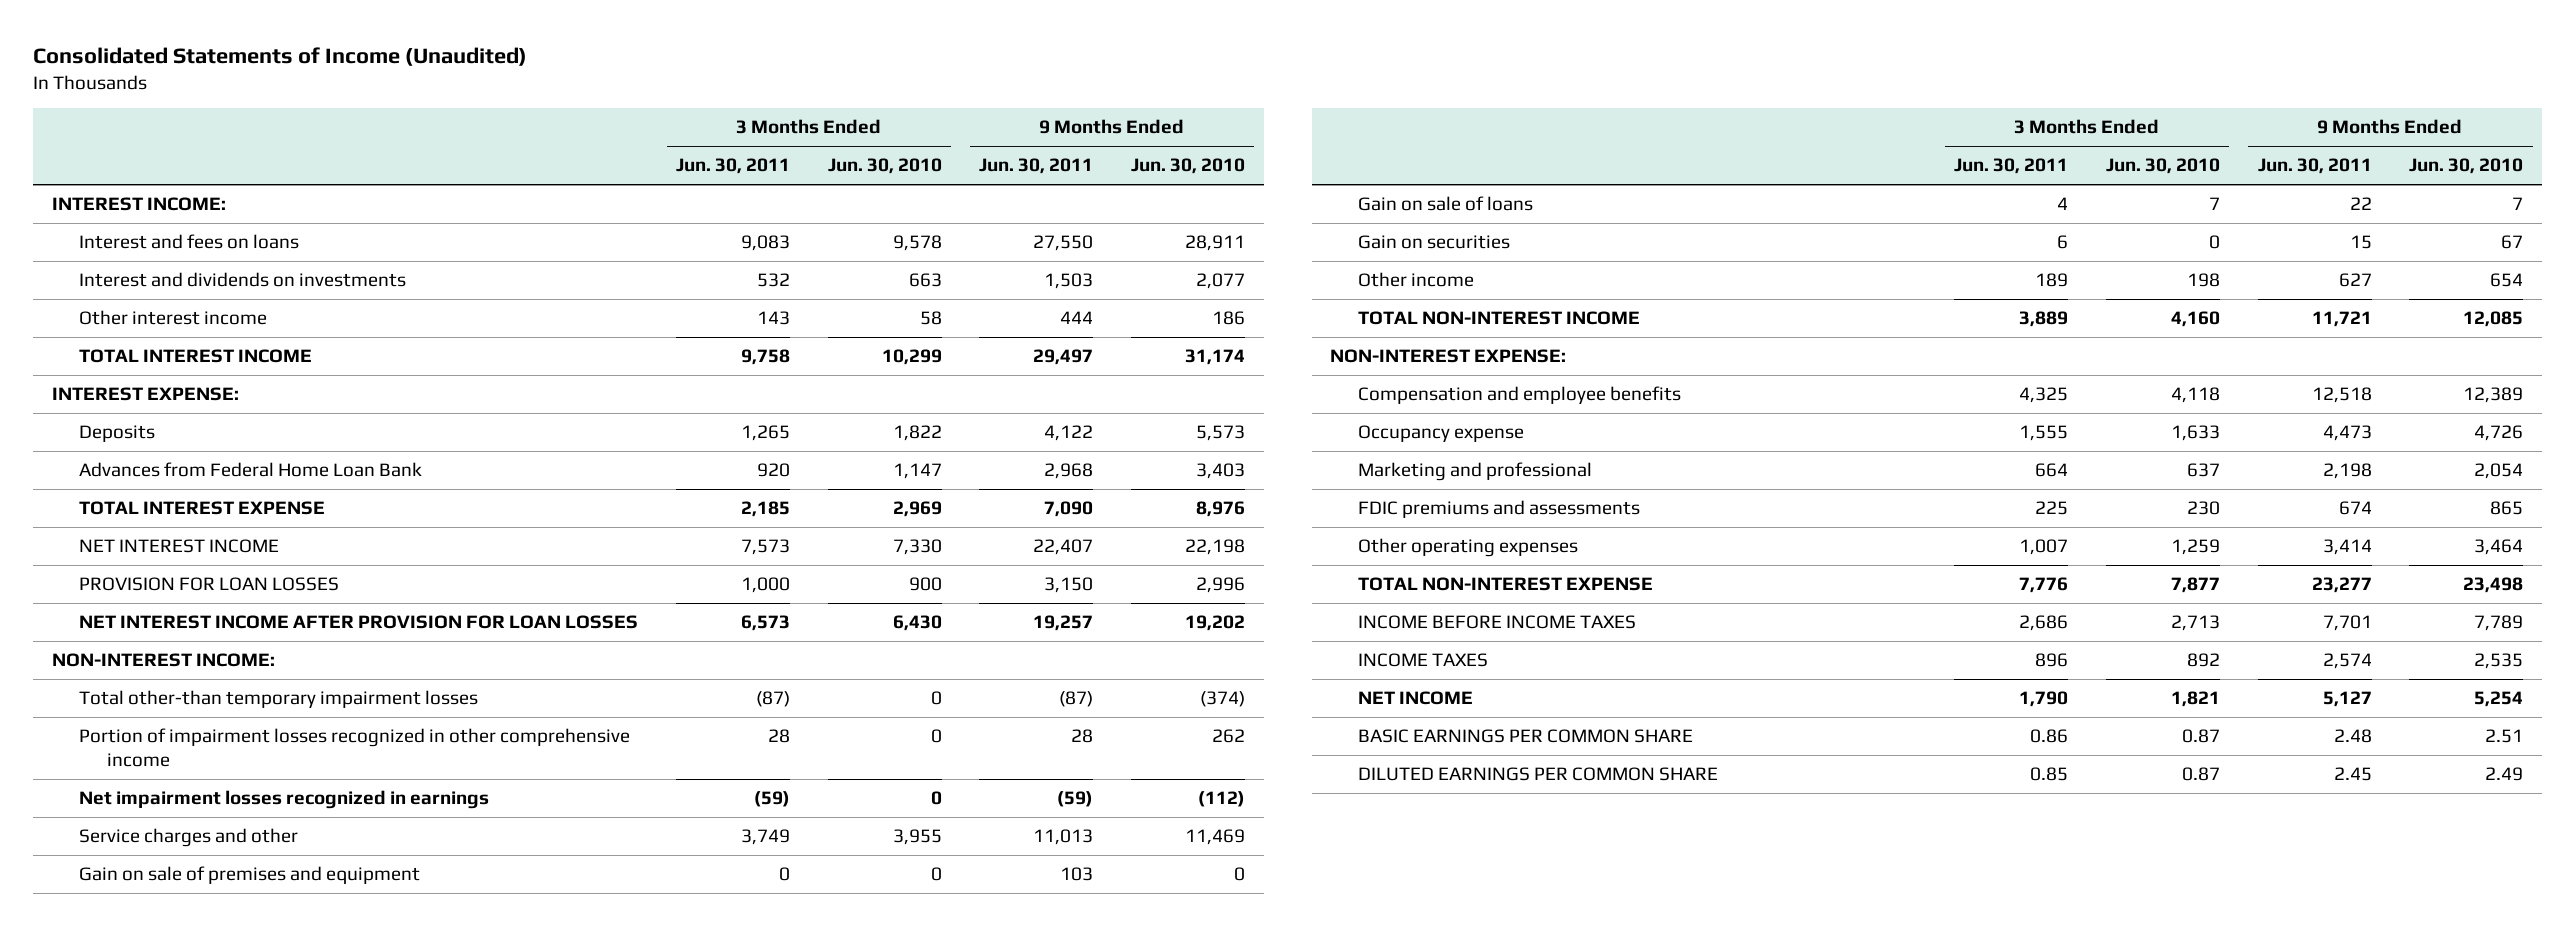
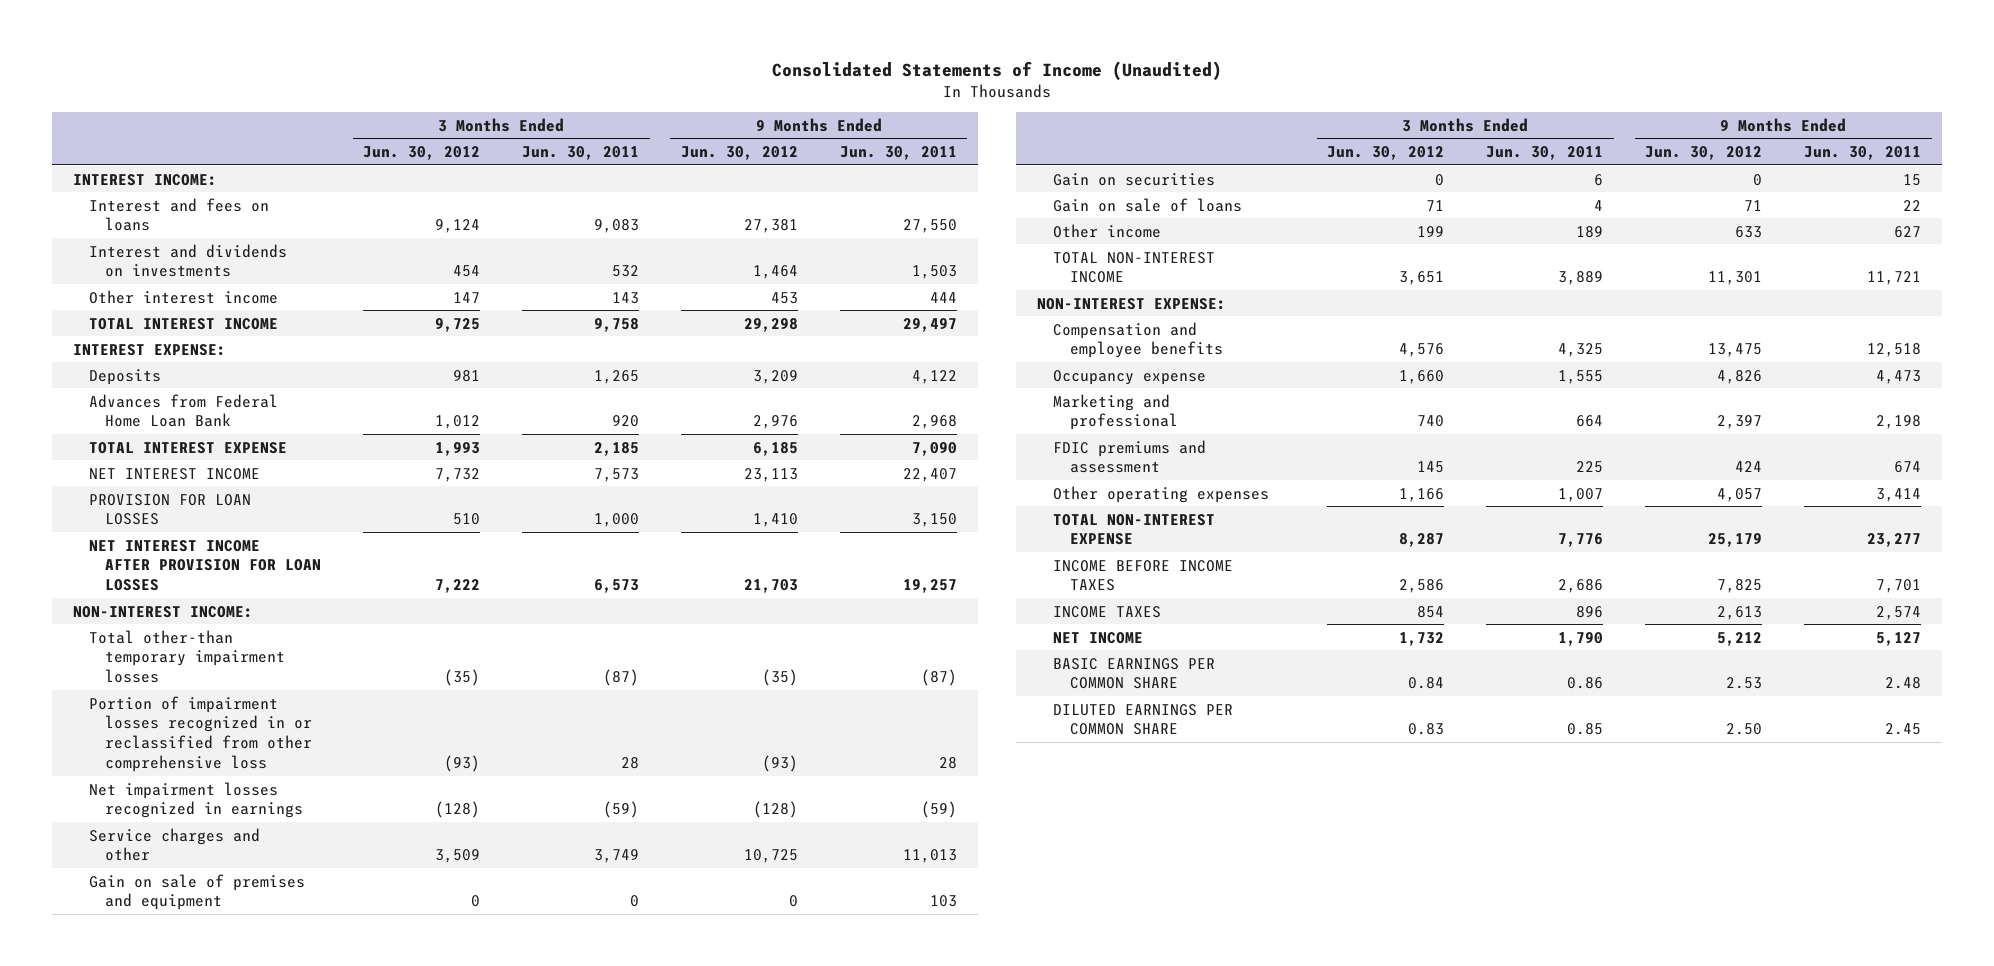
- | 3 Months Ended Jun. 30, 2011 | 3 Months Ended Jun. 30, 2010 | 9 Months Ended Jun. 30, 2011 | 9 Months Ended Jun. 30, 2010
+ | 3 Months Ended Jun. 30, 2012 | 3 Months Ended Jun. 30, 2011 | 9 Months Ended Jun. 30, 2012 | 9 Months Ended Jun. 30, 2011
- Portion of impairment losses recognized in other comprehensive income | 28 | 0 | 28 | 262
+ Portion of impairment losses recognized in or reclassified from other comprehensive loss | (93) | 28 | (93) | 28
moved down: Gain on sale of loans | 71 | 4 | 71 | 22
- FDIC premiums and assessments | 225 | 230 | 674 | 865
+ FDIC premiums and assessment | 145 | 225 | 424 | 674

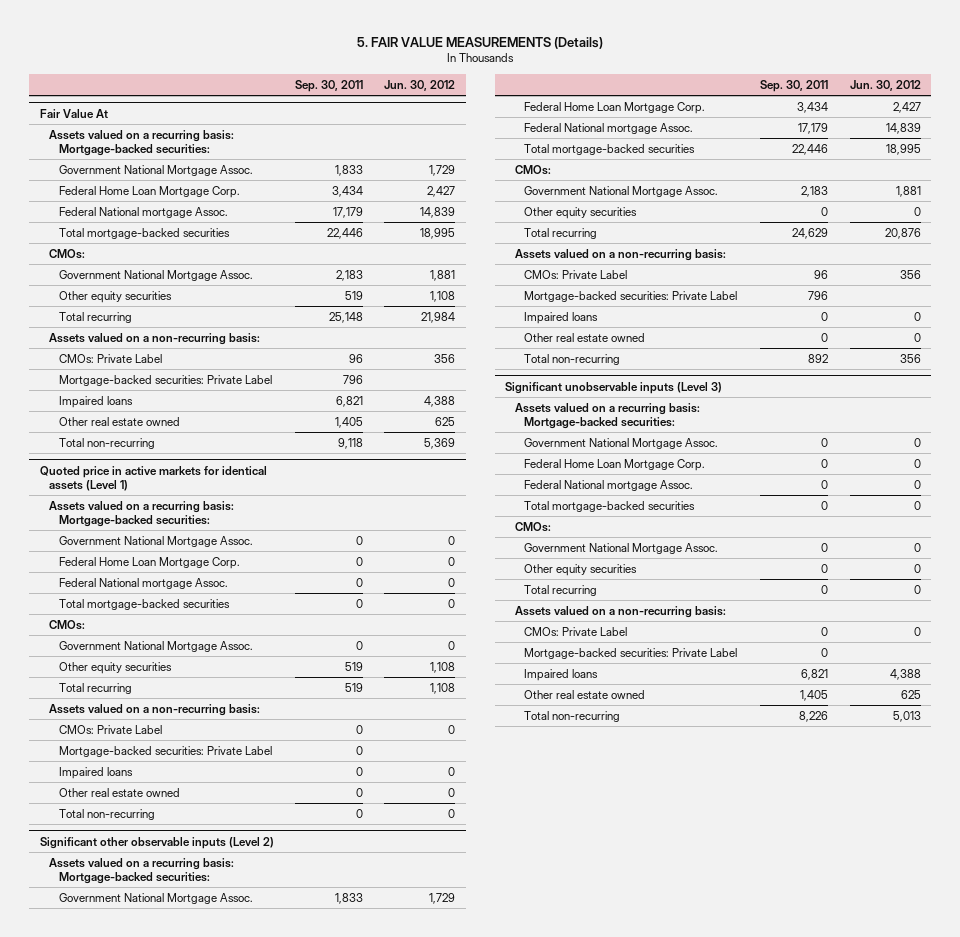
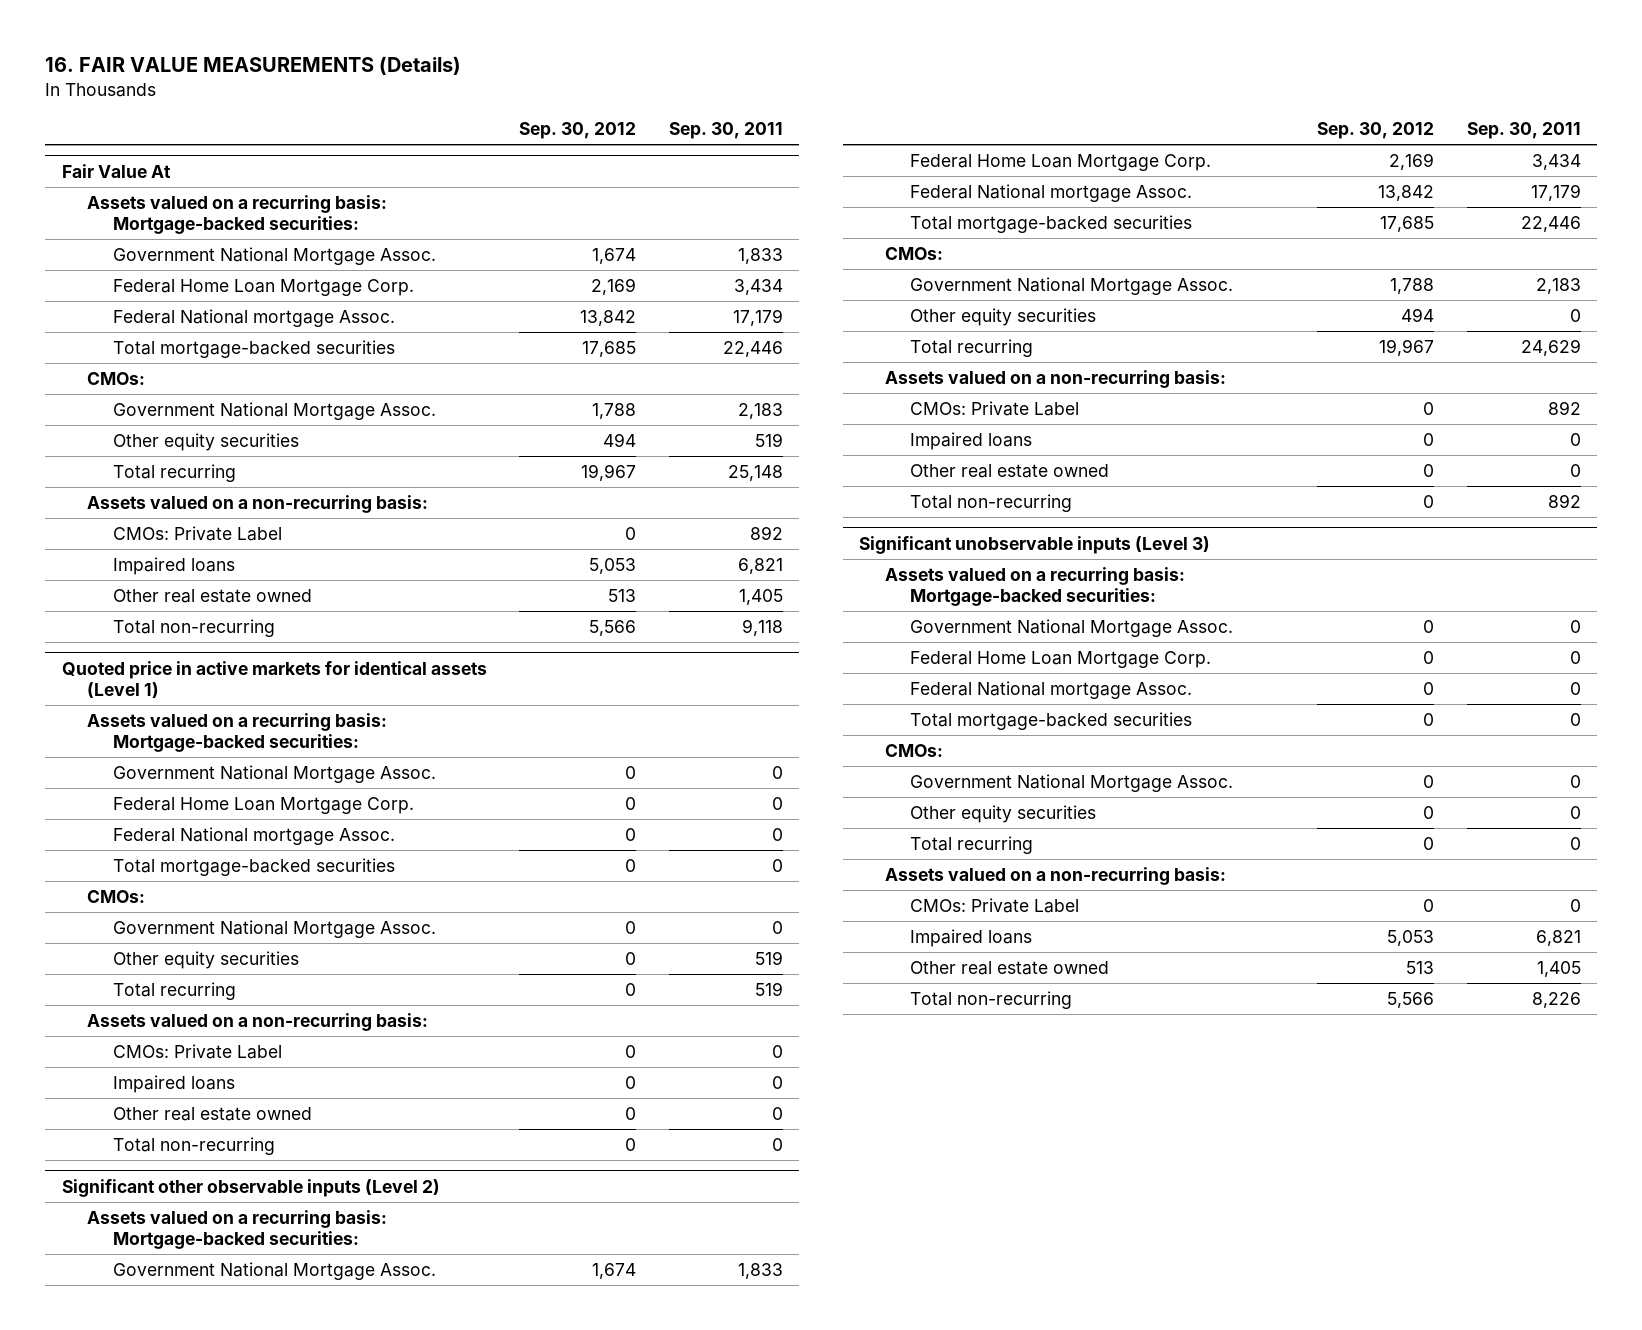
- 5. FAIR VALUE MEASUREMENTS (Details)
+ 16. FAIR VALUE MEASUREMENTS (Details)
- | Sep. 30, 2011 | Jun. 30, 2012
+ | Sep. 30, 2012 | Sep. 30, 2011
@ Fair Value At
- CMOs: Private Label | 96 | 356
- Mortgage-backed securities: Private Label | 796 |
+ CMOs: Private Label | 0 | 892
@ Quoted price in active markets for identical assets (Level 1)
- Mortgage-backed securities: Private Label | 0 |
@ Significant other observable inputs (Level 2)
- CMOs: Private Label | 96 | 356
- Mortgage-backed securities: Private Label | 796 |
+ CMOs: Private Label | 0 | 892
@ Significant unobservable inputs (Level 3)
- Mortgage-backed securities: Private Label | 0 |

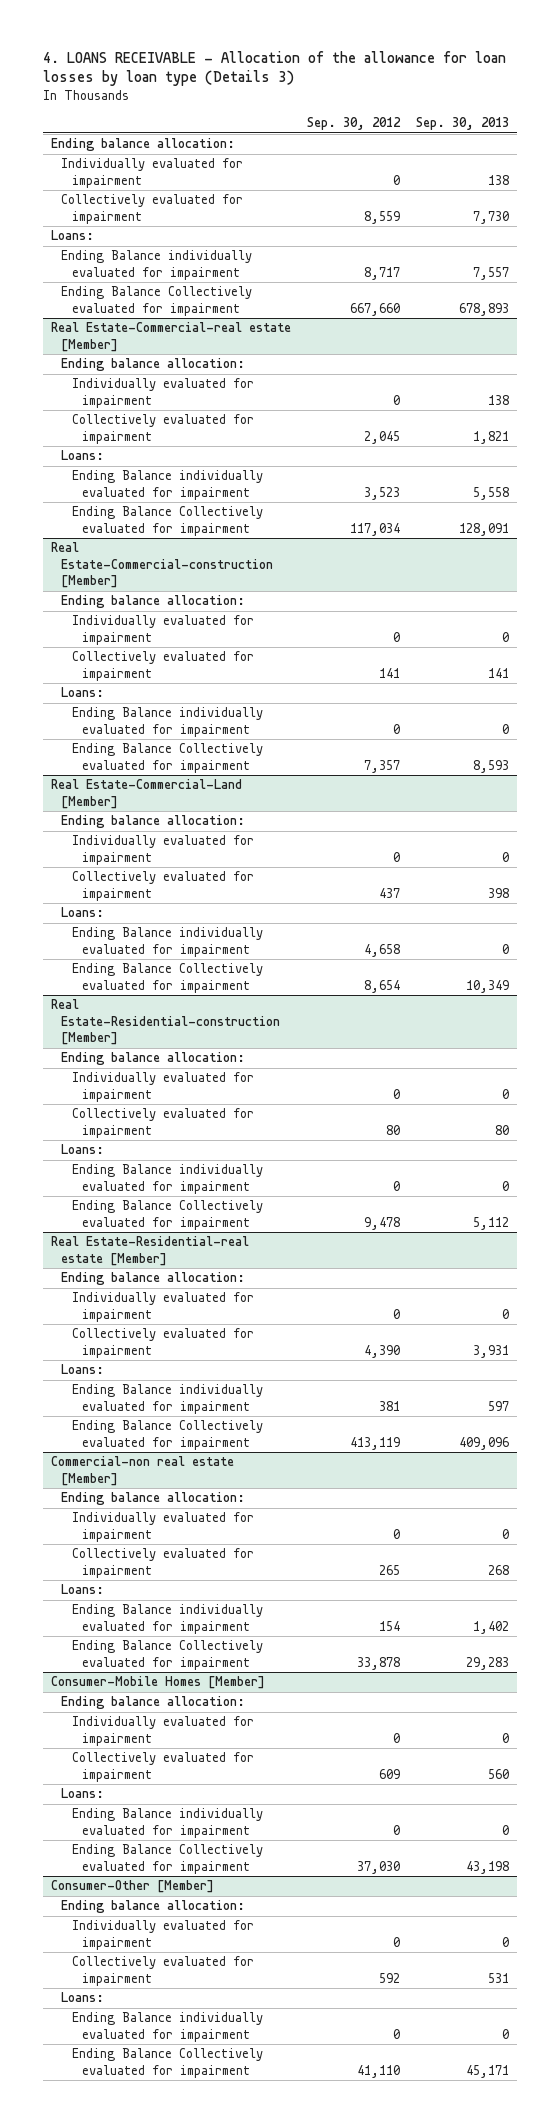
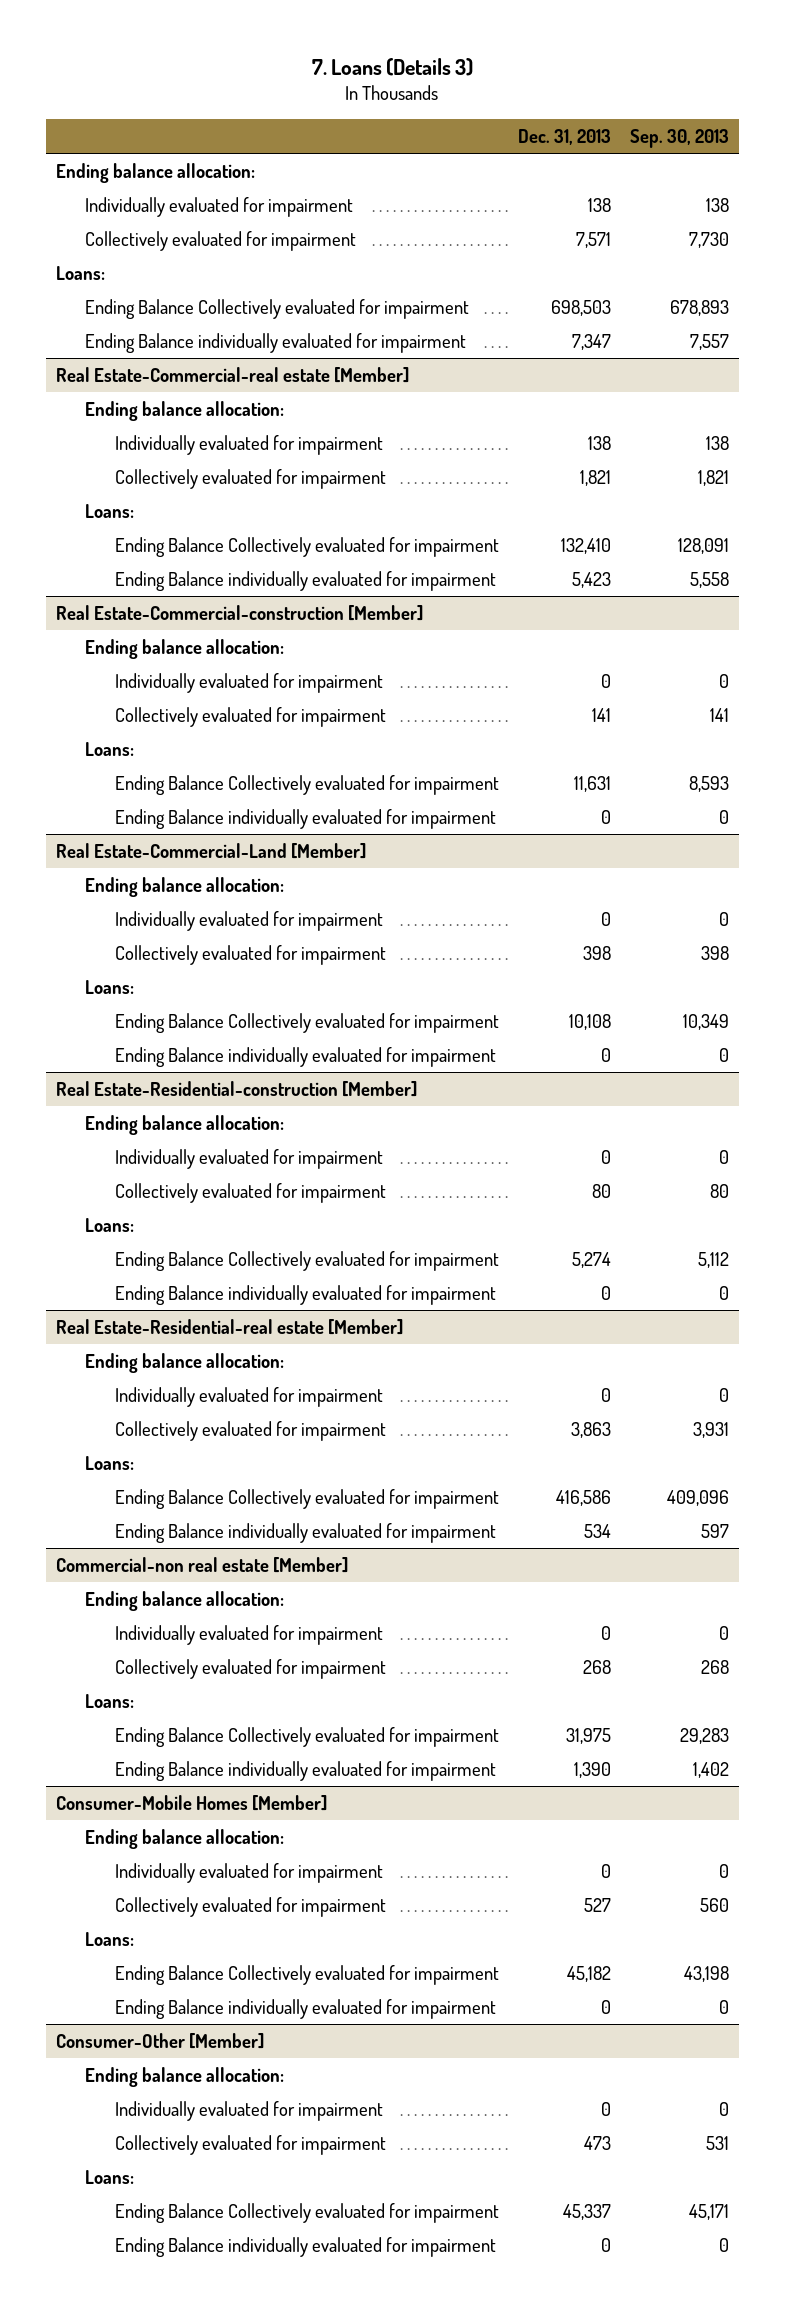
- 4. LOANS RECEIVABLE - Allocation of the allowance for loan losses by loan type (Details 3)
+ 7. Loans (Details 3)
- | Sep. 30, 2012 | Sep. 30, 2013
+ | Dec. 31, 2013 | Sep. 30, 2013
moved down: Ending Balance individually evaluated for impairment | 7,347 | 7,557
@ Real Estate-Commercial-real estate [Member]
moved down: Ending Balance individually evaluated for impairment | 5,423 | 5,558
@ Real Estate-Commercial-construction [Member]
moved down: Ending Balance individually evaluated for impairment | 0 | 0
@ Real Estate-Commercial-Land [Member]
moved down: Ending Balance individually evaluated for impairment | 0 | 0
@ Real Estate-Residential-construction [Member]
moved down: Ending Balance individually evaluated for impairment | 0 | 0
@ Real Estate-Residential-real estate [Member]
moved down: Ending Balance individually evaluated for impairment | 534 | 597
@ Commercial-non real estate [Member]
moved down: Ending Balance individually evaluated for impairment | 1,390 | 1,402
@ Consumer-Mobile Homes [Member]
moved down: Ending Balance individually evaluated for impairment | 0 | 0
@ Consumer-Other [Member]
moved down: Ending Balance individually evaluated for impairment | 0 | 0

